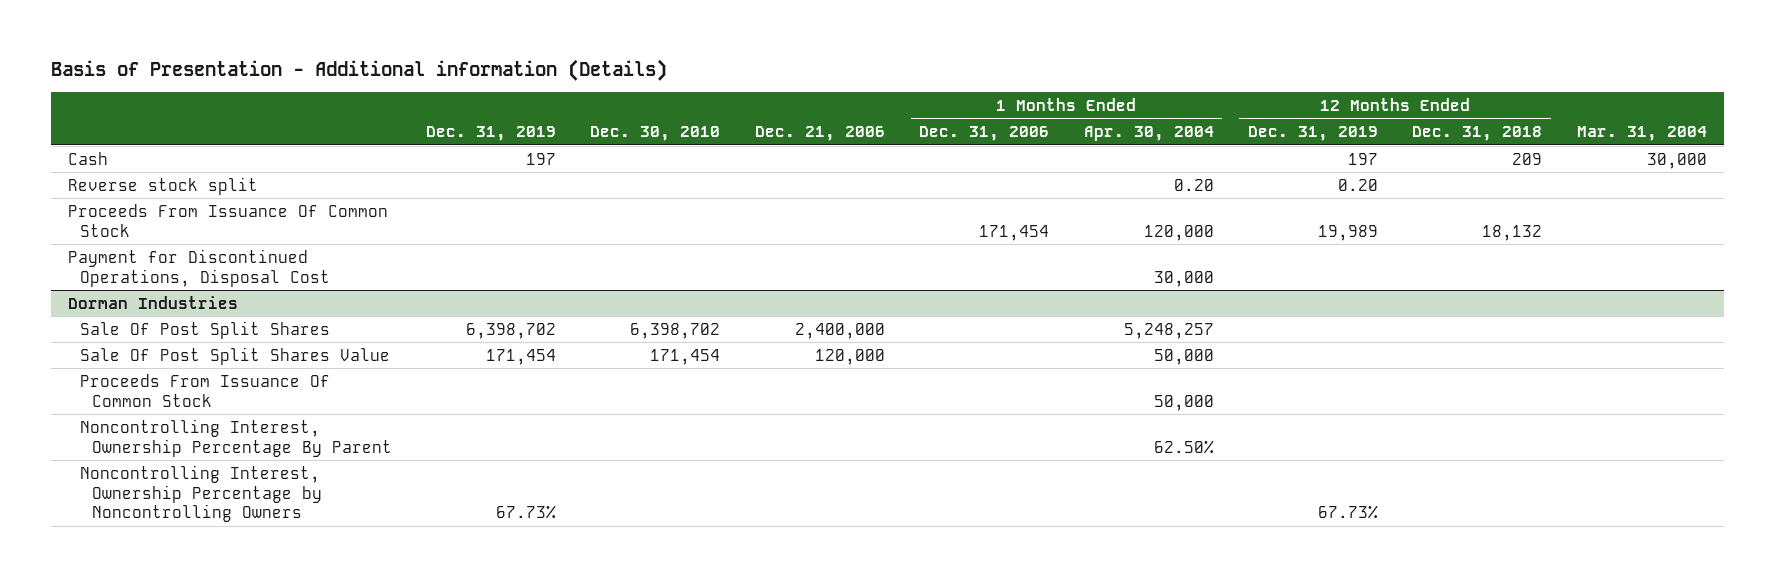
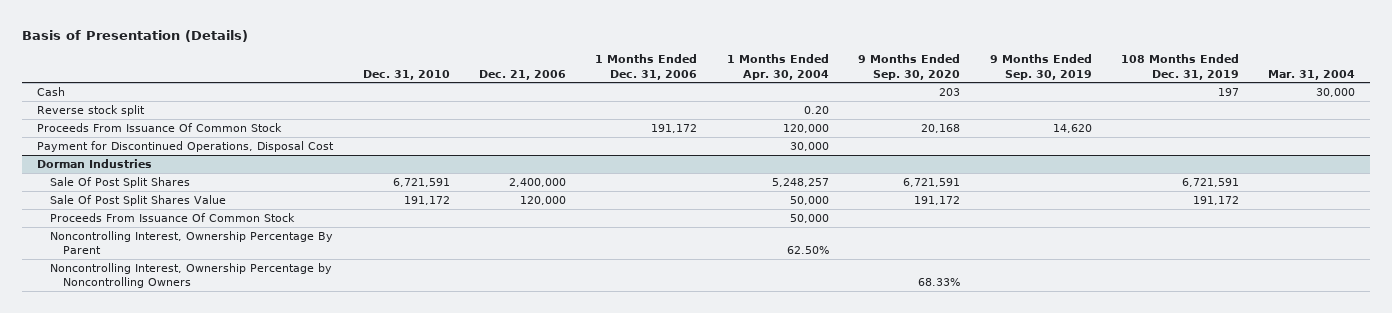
- Basis of Presentation - Additional information (Details)
+ Basis of Presentation (Details)
- | Dec. 31, 2019 | Dec. 30, 2010 | Dec. 21, 2006 | 1 Months Ended Dec. 31, 2006 | 1 Months Ended Apr. 30, 2004 | 12 Months Ended Dec. 31, 2019 | 12 Months Ended Dec. 31, 2018 | Mar. 31, 2004
+ | Dec. 31, 2010 | Dec. 21, 2006 | 1 Months Ended Dec. 31, 2006 | 1 Months Ended Apr. 30, 2004 | 9 Months Ended Sep. 30, 2020 | 9 Months Ended Sep. 30, 2019 | 108 Months Ended Dec. 31, 2019 | Mar. 31, 2004
- Proceeds From Issuance Of Common Stock | | | | 171,454 | 120,000 | 19,989 | 18,132 |
+ Proceeds From Issuance Of Common Stock | | | 191,172 | 120,000 | 20,168 | 14,620 | |

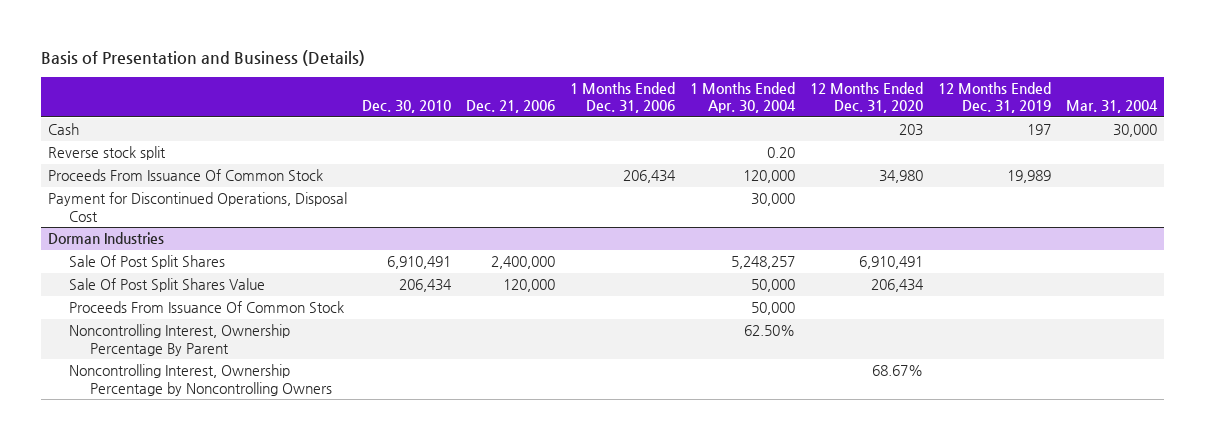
- Basis of Presentation (Details)
+ Basis of Presentation and Business (Details)
- | Dec. 31, 2010 | Dec. 21, 2006 | 1 Months Ended Dec. 31, 2006 | 1 Months Ended Apr. 30, 2004 | 9 Months Ended Sep. 30, 2020 | 9 Months Ended Sep. 30, 2019 | 108 Months Ended Dec. 31, 2019 | Mar. 31, 2004
+ | Dec. 30, 2010 | Dec. 21, 2006 | 1 Months Ended Dec. 31, 2006 | 1 Months Ended Apr. 30, 2004 | 12 Months Ended Dec. 31, 2020 | 12 Months Ended Dec. 31, 2019 | Mar. 31, 2004
- Proceeds From Issuance Of Common Stock | | | 191,172 | 120,000 | 20,168 | 14,620 | |
+ Proceeds From Issuance Of Common Stock | | | 206,434 | 120,000 | 34,980 | 19,989 |

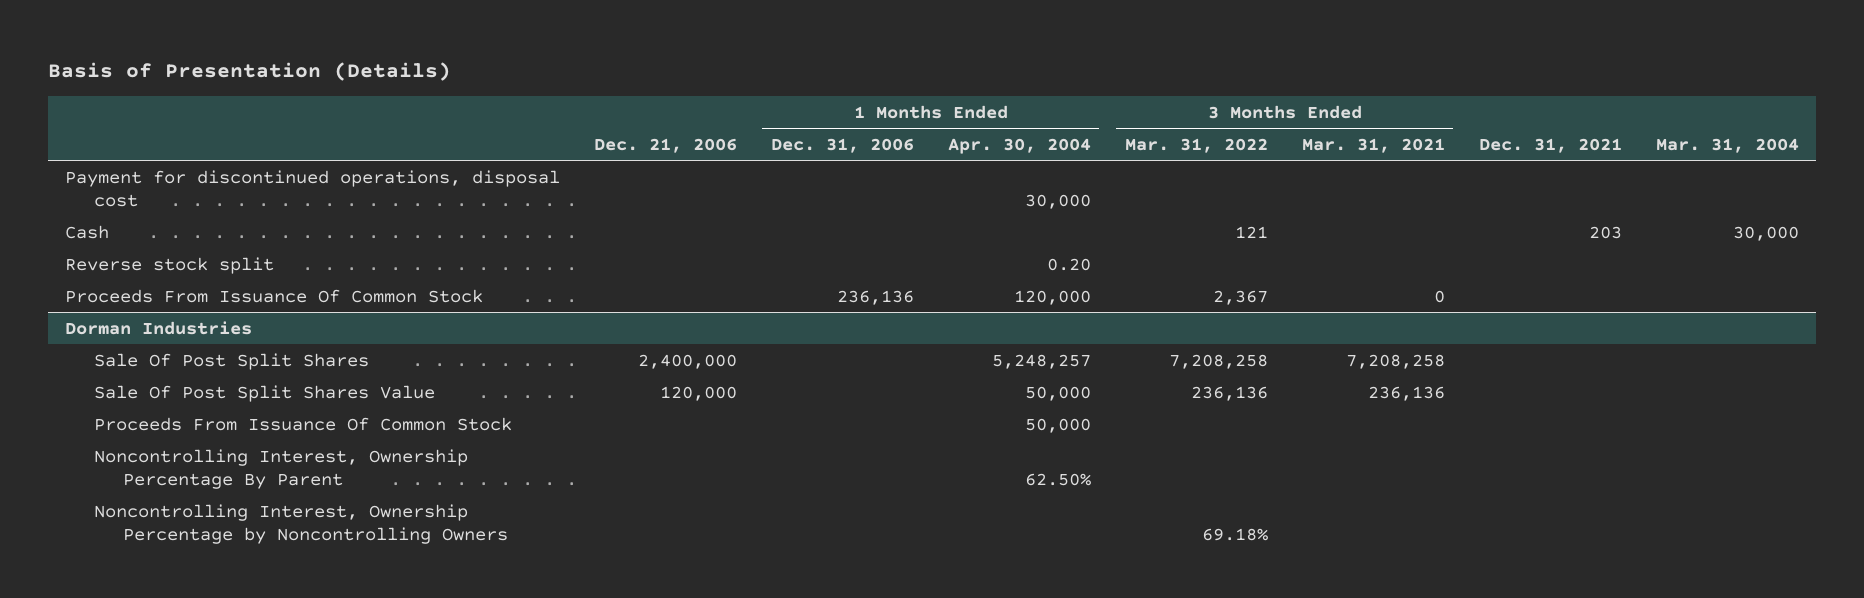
- Basis of Presentation and Business (Details)
+ Basis of Presentation (Details)
- | Dec. 30, 2010 | Dec. 21, 2006 | 1 Months Ended Dec. 31, 2006 | 1 Months Ended Apr. 30, 2004 | 12 Months Ended Dec. 31, 2020 | 12 Months Ended Dec. 31, 2019 | Mar. 31, 2004
+ | Dec. 21, 2006 | 1 Months Ended Dec. 31, 2006 | 1 Months Ended Apr. 30, 2004 | 3 Months Ended Mar. 31, 2022 | 3 Months Ended Mar. 31, 2021 | Dec. 31, 2021 | Mar. 31, 2004
+ Payment for discontinued operations, disposal cost | | | 30,000 | | | |
- Proceeds From Issuance Of Common Stock | | | 206,434 | 120,000 | 34,980 | 19,989 |
- Payment for Discontinued Operations, Disposal Cost | | | | 30,000 | | |
+ Proceeds From Issuance Of Common Stock | | 236,136 | 120,000 | 2,367 | 0 | |

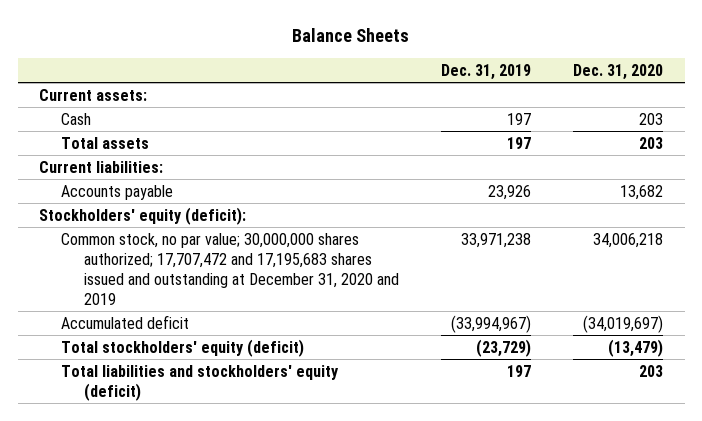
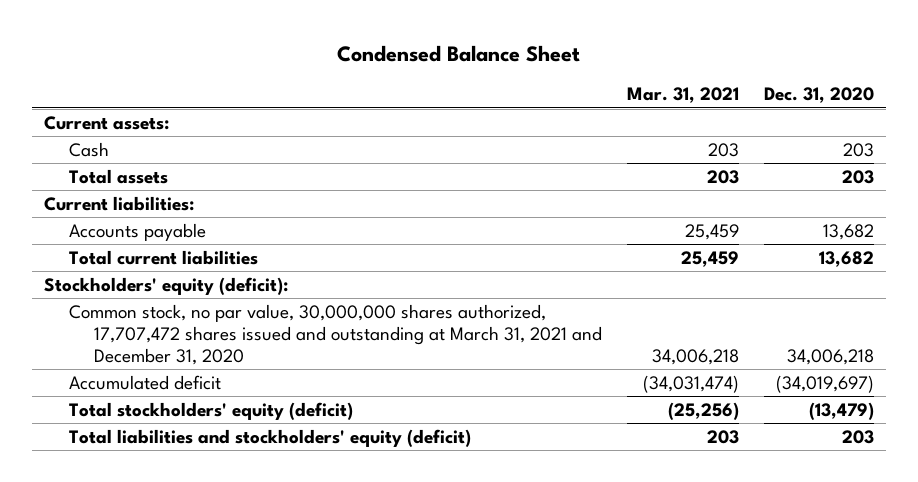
- Balance Sheets
+ Condensed Balance Sheet
- | Dec. 31, 2019 | Dec. 31, 2020
+ | Mar. 31, 2021 | Dec. 31, 2020
+ Total current liabilities | 25,459 | 13,682
- Common stock, no par value; 30,000,000 shares authorized; 17,707,472 and 17,195,683 shares issued and outstanding at December 31, 2020 and 2019 | 33,971,238 | 34,006,218
+ Common stock, no par value, 30,000,000 shares authorized, 17,707,472 shares issued and outstanding at March 31, 2021 and December 31, 2020 | 34,006,218 | 34,006,218

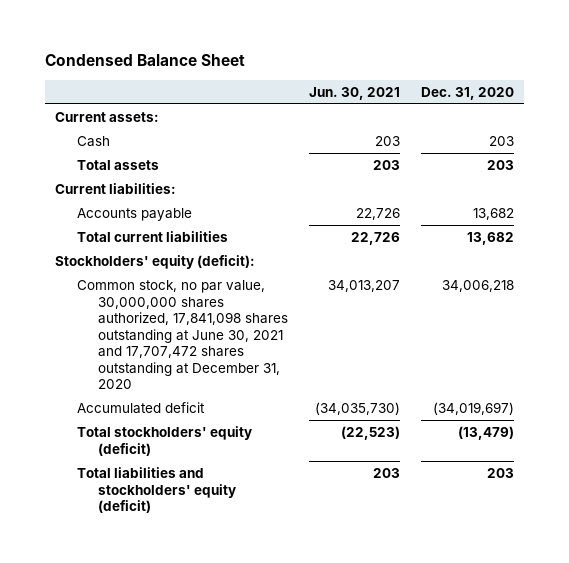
- | Mar. 31, 2021 | Dec. 31, 2020
+ | Jun. 30, 2021 | Dec. 31, 2020
- Common stock, no par value, 30,000,000 shares authorized, 17,707,472 shares issued and outstanding at March 31, 2021 and December 31, 2020 | 34,006,218 | 34,006,218
+ Common stock, no par value, 30,000,000 shares authorized, 17,841,098 shares outstanding at June 30, 2021 and 17,707,472 shares outstanding at December 31, 2020 | 34,013,207 | 34,006,218

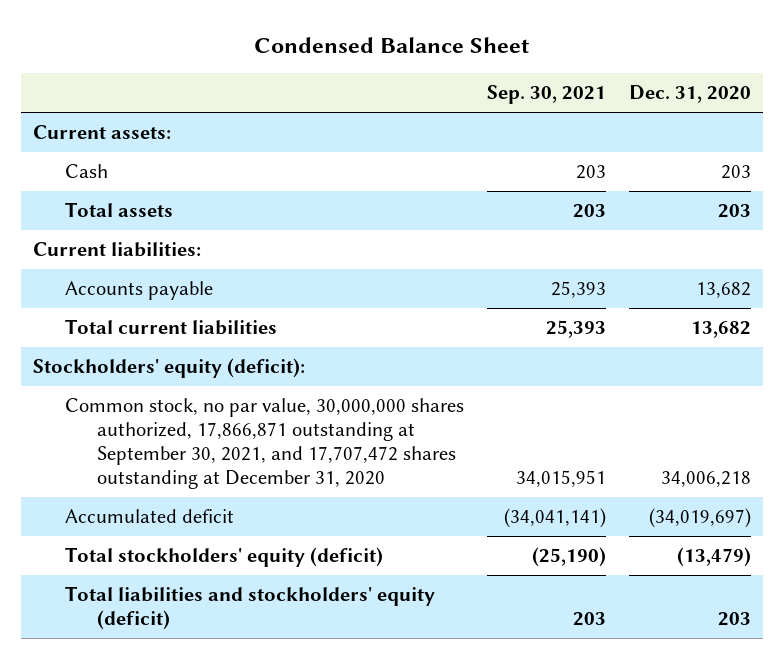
- | Jun. 30, 2021 | Dec. 31, 2020
+ | Sep. 30, 2021 | Dec. 31, 2020
- Common stock, no par value, 30,000,000 shares authorized, 17,841,098 shares outstanding at June 30, 2021 and 17,707,472 shares outstanding at December 31, 2020 | 34,013,207 | 34,006,218
+ Common stock, no par value, 30,000,000 shares authorized, 17,866,871 outstanding at September 30, 2021, and 17,707,472 shares outstanding at December 31, 2020 | 34,015,951 | 34,006,218

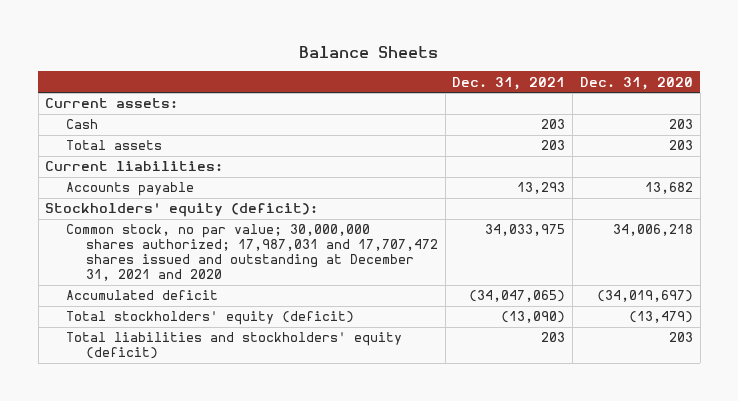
- Condensed Balance Sheet
+ Balance Sheets
- | Sep. 30, 2021 | Dec. 31, 2020
+ | Dec. 31, 2021 | Dec. 31, 2020
- Total current liabilities | 25,393 | 13,682
- Common stock, no par value, 30,000,000 shares authorized, 17,866,871 outstanding at September 30, 2021, and 17,707,472 shares outstanding at December 31, 2020 | 34,015,951 | 34,006,218
+ Common stock, no par value; 30,000,000 shares authorized; 17,987,031 and 17,707,472 shares issued and outstanding at December 31, 2021 and 2020 | 34,033,975 | 34,006,218

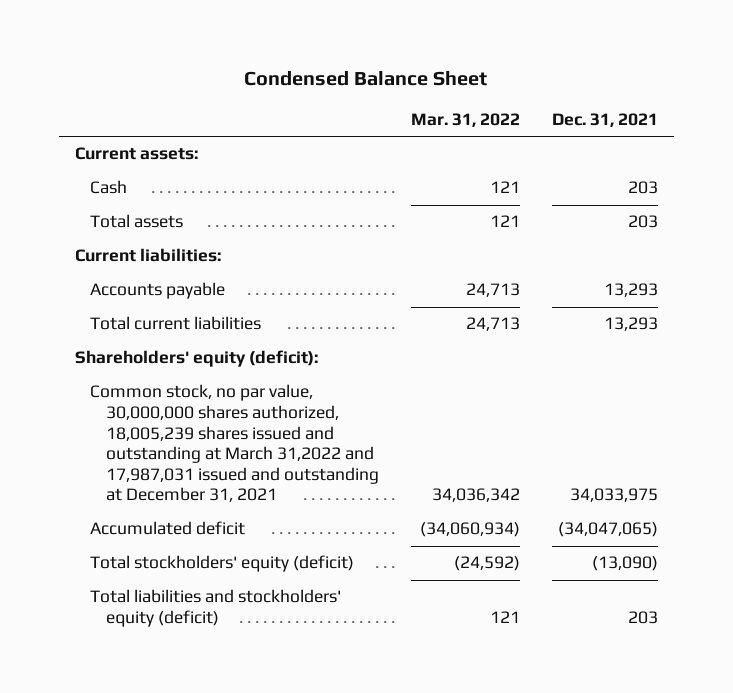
- Balance Sheets
+ Condensed Balance Sheet
- | Dec. 31, 2021 | Dec. 31, 2020
+ | Mar. 31, 2022 | Dec. 31, 2021
- Stockholders' equity (deficit):
- Common stock, no par value; 30,000,000 shares authorized; 17,987,031 and 17,707,472 shares issued and outstanding at December 31, 2021 and 2020 | 34,033,975 | 34,006,218
+ Total current liabilities | 24,713 | 13,293
+ Shareholders' equity (deficit):
+ Common stock, no par value, 30,000,000 shares authorized, 18,005,239 shares issued and outstanding at March 31,2022 and 17,987,031 issued and outstanding at December 31, 2021 | 34,036,342 | 34,033,975

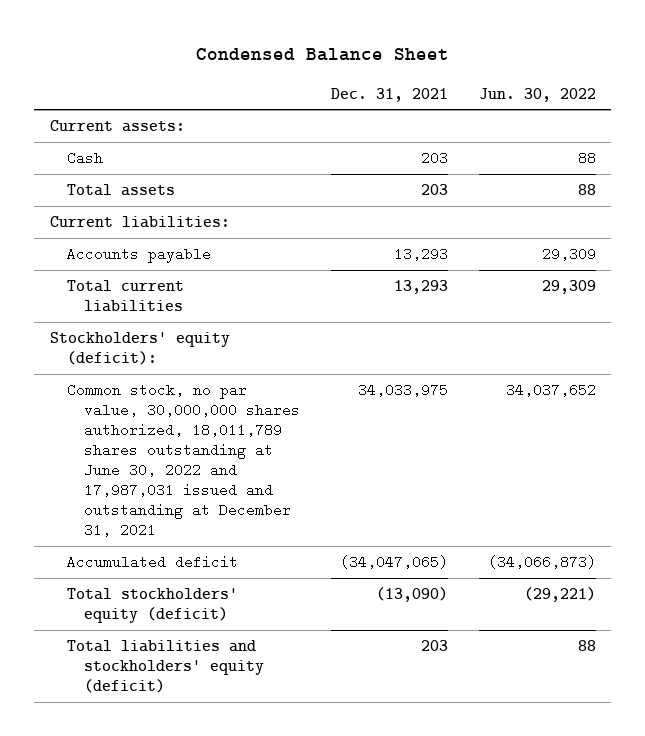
- | Mar. 31, 2022 | Dec. 31, 2021
+ | Dec. 31, 2021 | Jun. 30, 2022
- Shareholders' equity (deficit):
- Common stock, no par value, 30,000,000 shares authorized, 18,005,239 shares issued and outstanding at March 31,2022 and 17,987,031 issued and outstanding at December 31, 2021 | 34,036,342 | 34,033,975
+ Stockholders' equity (deficit):
+ Common stock, no par value, 30,000,000 shares authorized, 18,011,789 shares outstanding at June 30, 2022 and 17,987,031 issued and outstanding at December 31, 2021 | 34,033,975 | 34,037,652

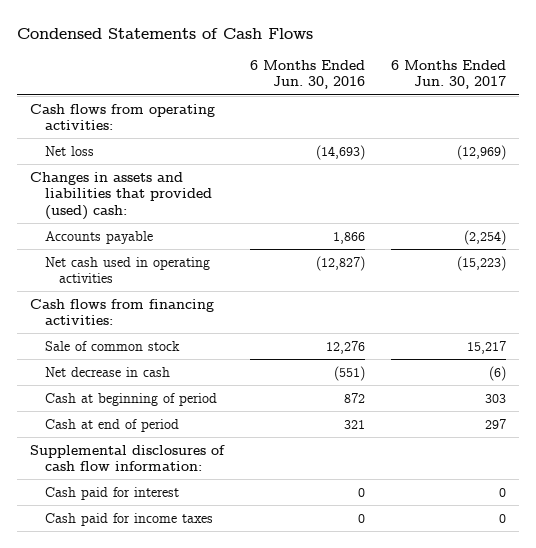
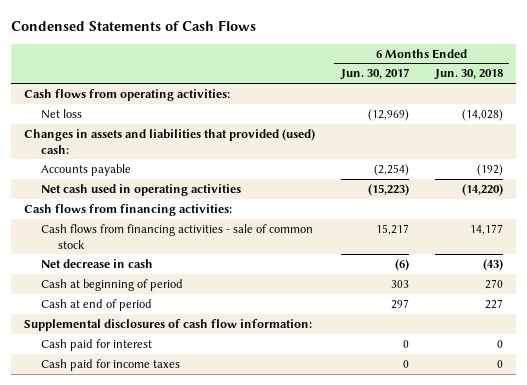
- | 6 Months Ended Jun. 30, 2016 | 6 Months Ended Jun. 30, 2017
+ | 6 Months Ended Jun. 30, 2017 | 6 Months Ended Jun. 30, 2018
- Sale of common stock | 12,276 | 15,217
+ Cash flows from financing activities - sale of common stock | 15,217 | 14,177

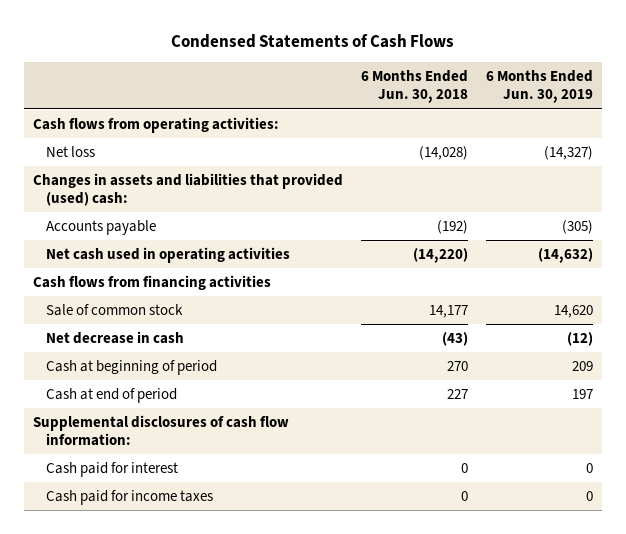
- | 6 Months Ended Jun. 30, 2017 | 6 Months Ended Jun. 30, 2018
+ | 6 Months Ended Jun. 30, 2018 | 6 Months Ended Jun. 30, 2019
- Cash flows from financing activities:
- Cash flows from financing activities - sale of common stock | 15,217 | 14,177
+ Cash flows from financing activities
+ Sale of common stock | 14,177 | 14,620

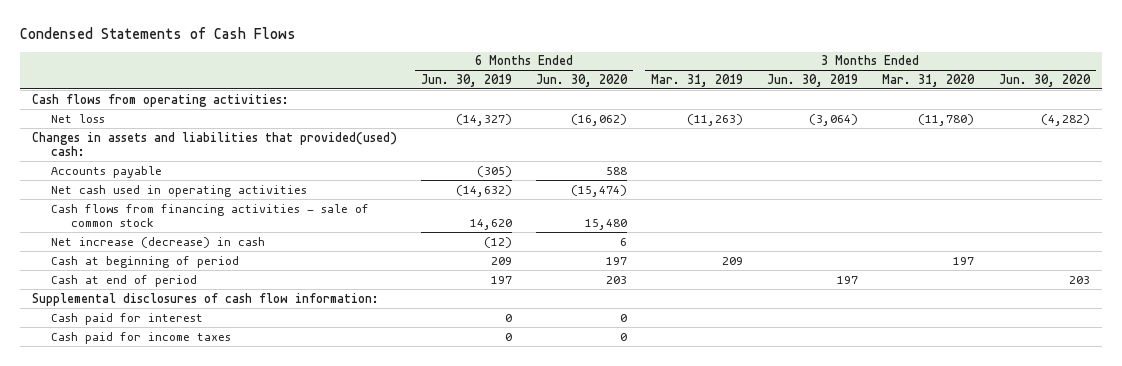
- | 6 Months Ended Jun. 30, 2018 | 6 Months Ended Jun. 30, 2019
+ | 6 Months Ended Jun. 30, 2019 | 6 Months Ended Jun. 30, 2020 | 3 Months Ended Mar. 31, 2019 | 3 Months Ended Jun. 30, 2019 | 3 Months Ended Mar. 31, 2020 | 3 Months Ended Jun. 30, 2020
- Changes in assets and liabilities that provided (used) cash:
+ Changes in assets and liabilities that provided(used) cash:
- Cash flows from financing activities
- Sale of common stock | 14,177 | 14,620
- Net decrease in cash | (43) | (12)
+ Cash flows from financing activities - sale of common stock | 14,620 | 15,480 | | | |
+ Net increase (decrease) in cash | (12) | 6 | | | |

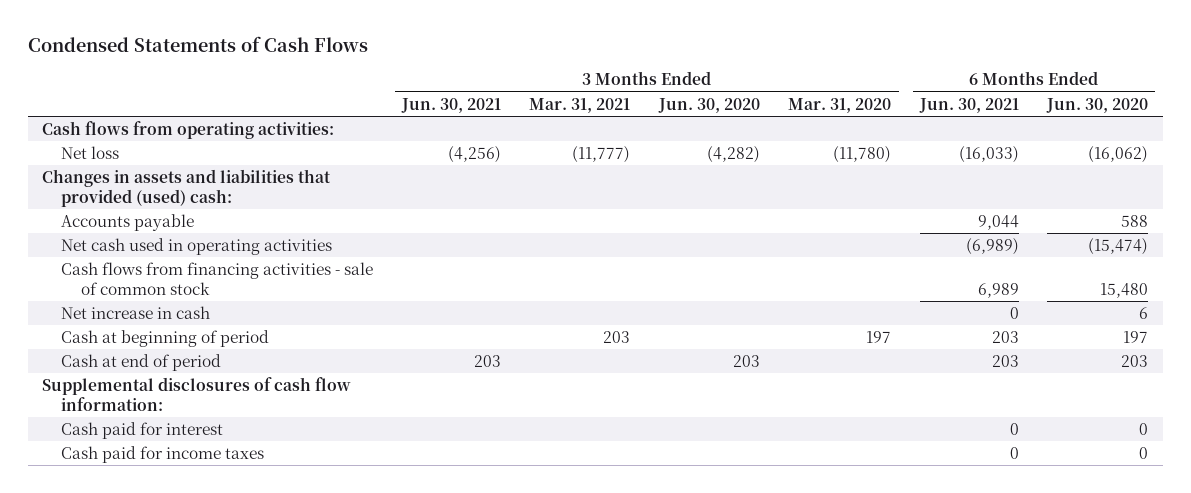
- | 6 Months Ended Jun. 30, 2019 | 6 Months Ended Jun. 30, 2020 | 3 Months Ended Mar. 31, 2019 | 3 Months Ended Jun. 30, 2019 | 3 Months Ended Mar. 31, 2020 | 3 Months Ended Jun. 30, 2020
+ | 3 Months Ended Jun. 30, 2021 | 3 Months Ended Mar. 31, 2021 | 3 Months Ended Jun. 30, 2020 | 3 Months Ended Mar. 31, 2020 | 6 Months Ended Jun. 30, 2021 | 6 Months Ended Jun. 30, 2020
- Changes in assets and liabilities that provided(used) cash:
+ Changes in assets and liabilities that provided (used) cash:
- Net increase (decrease) in cash | (12) | 6 | | | |
+ Net increase in cash | | | | | 0 | 6

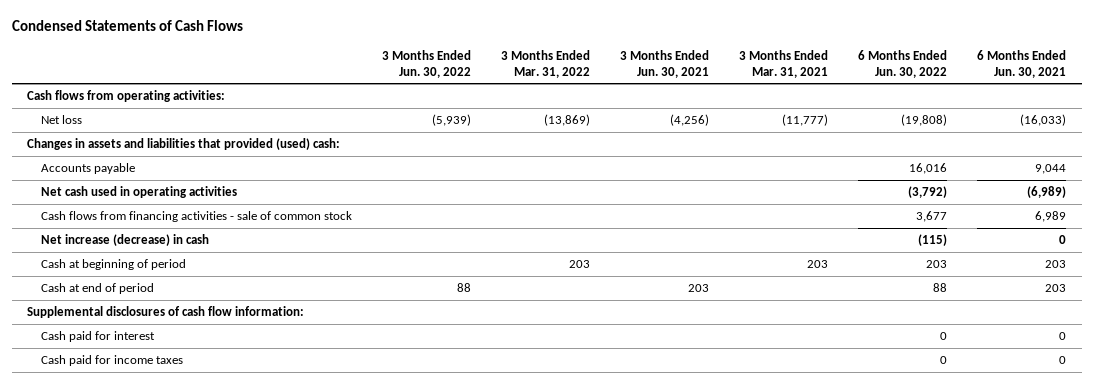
- | 3 Months Ended Jun. 30, 2021 | 3 Months Ended Mar. 31, 2021 | 3 Months Ended Jun. 30, 2020 | 3 Months Ended Mar. 31, 2020 | 6 Months Ended Jun. 30, 2021 | 6 Months Ended Jun. 30, 2020
+ | 3 Months Ended Jun. 30, 2022 | 3 Months Ended Mar. 31, 2022 | 3 Months Ended Jun. 30, 2021 | 3 Months Ended Mar. 31, 2021 | 6 Months Ended Jun. 30, 2022 | 6 Months Ended Jun. 30, 2021
- Net increase in cash | | | | | 0 | 6
+ Net increase (decrease) in cash | | | | | (115) | 0

